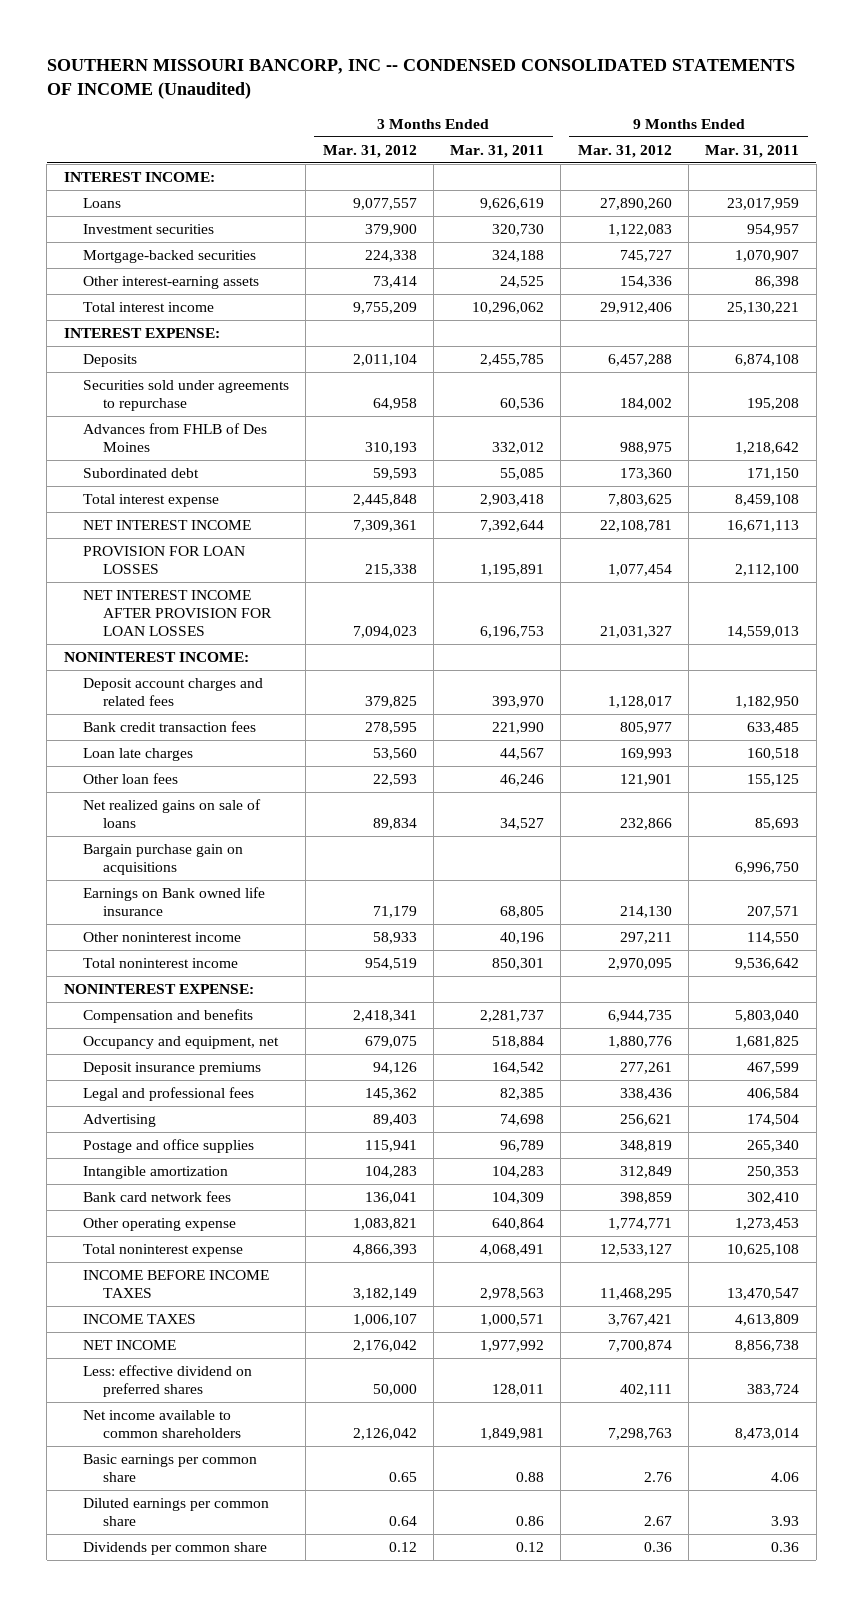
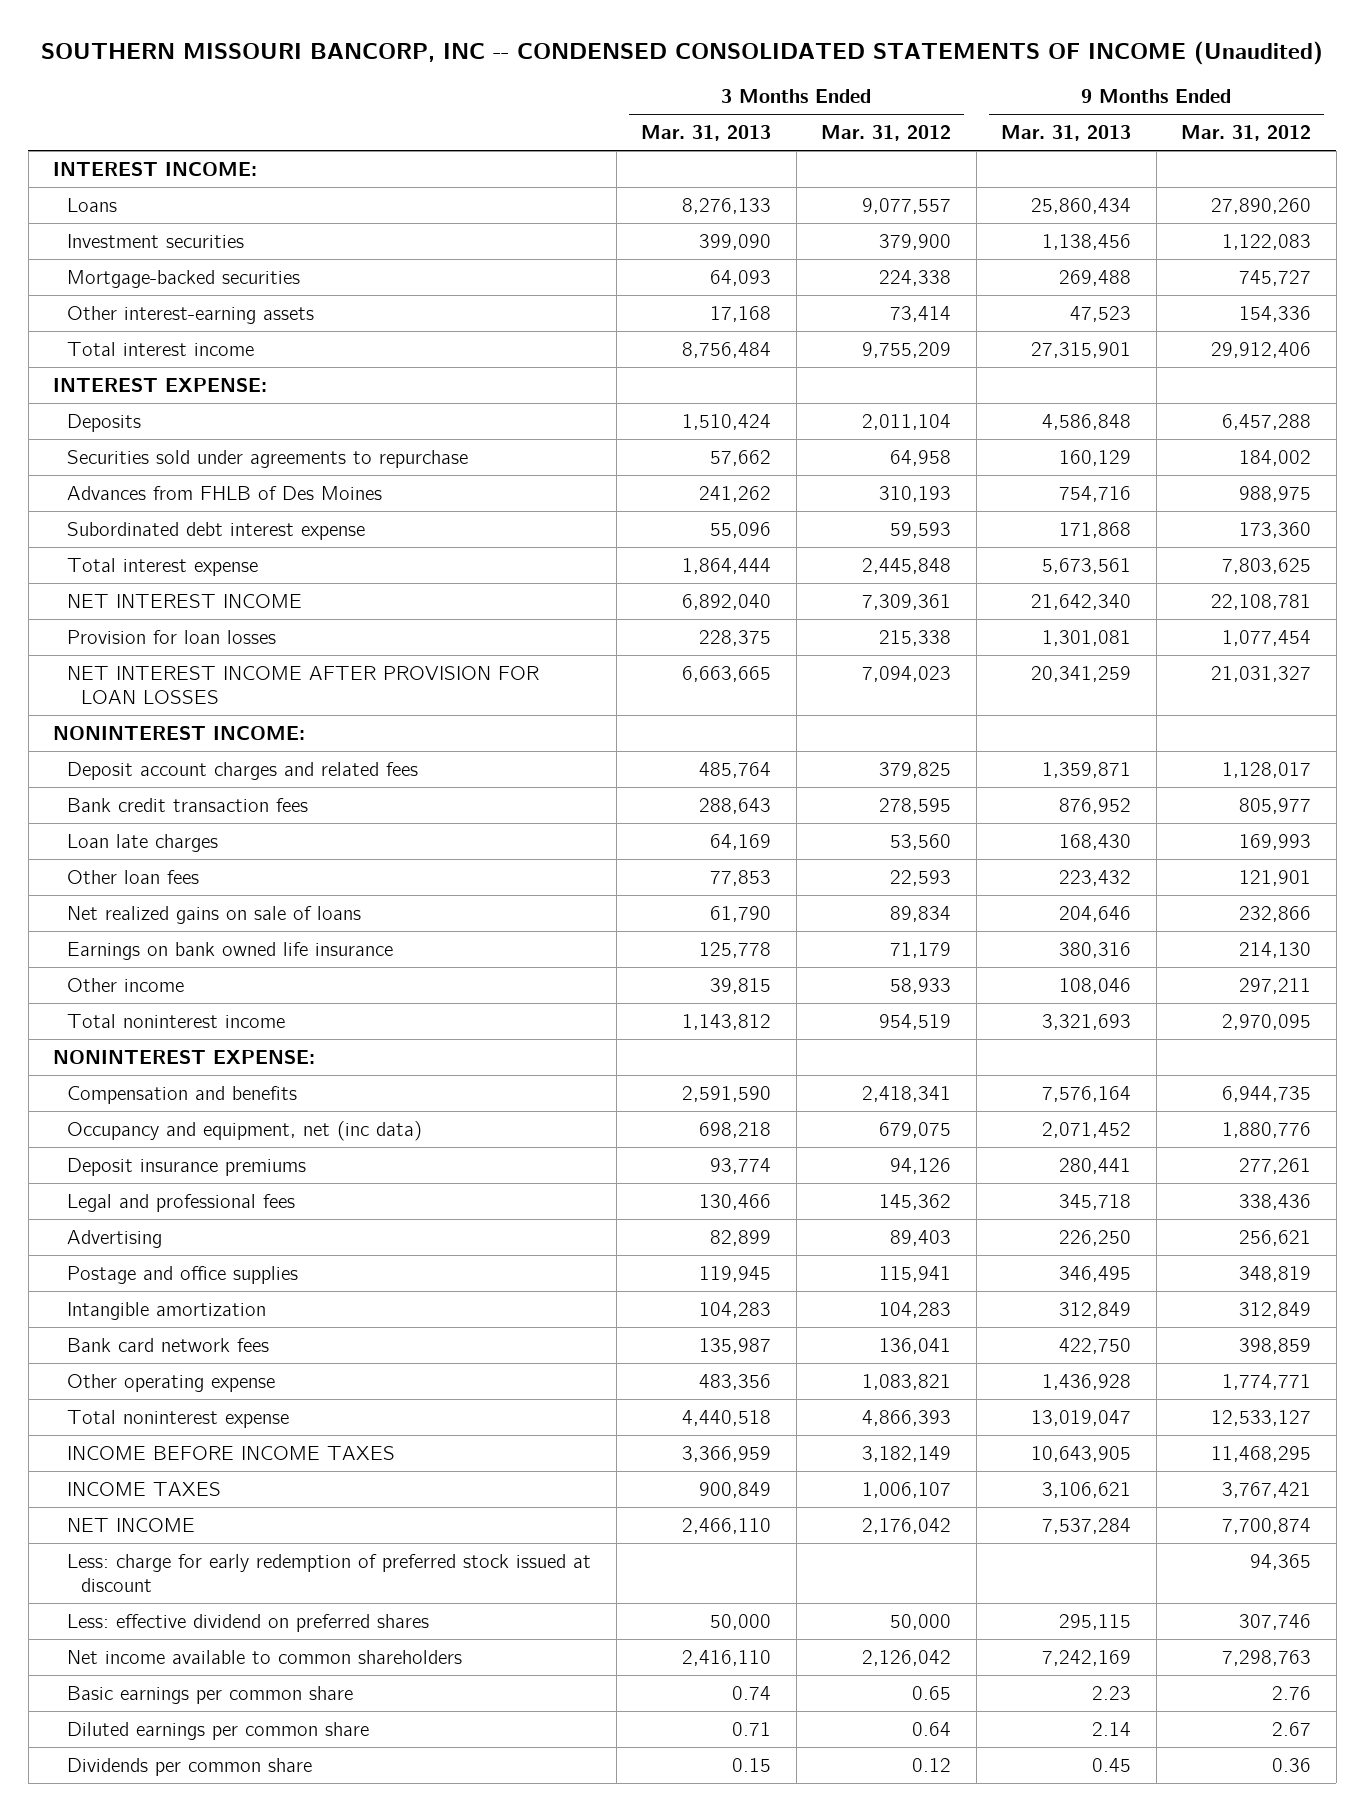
- | 3 Months Ended Mar. 31, 2012 | 3 Months Ended Mar. 31, 2011 | 9 Months Ended Mar. 31, 2012 | 9 Months Ended Mar. 31, 2011
+ | 3 Months Ended Mar. 31, 2013 | 3 Months Ended Mar. 31, 2012 | 9 Months Ended Mar. 31, 2013 | 9 Months Ended Mar. 31, 2012
- Subordinated debt | 59,593 | 55,085 | 173,360 | 171,150
+ Subordinated debt interest expense | 55,096 | 59,593 | 171,868 | 173,360
- PROVISION FOR LOAN LOSSES | 215,338 | 1,195,891 | 1,077,454 | 2,112,100
+ Provision for loan losses | 228,375 | 215,338 | 1,301,081 | 1,077,454
- Bargain purchase gain on acquisitions | | | | 6,996,750
- Earnings on Bank owned life insurance | 71,179 | 68,805 | 214,130 | 207,571
- Other noninterest income | 58,933 | 40,196 | 297,211 | 114,550
+ Earnings on bank owned life insurance | 125,778 | 71,179 | 380,316 | 214,130
+ Other income | 39,815 | 58,933 | 108,046 | 297,211
- Occupancy and equipment, net | 679,075 | 518,884 | 1,880,776 | 1,681,825
+ Occupancy and equipment, net (inc data) | 698,218 | 679,075 | 2,071,452 | 1,880,776
- Less: effective dividend on preferred shares | 50,000 | 128,011 | 402,111 | 383,724
+ Less: charge for early redemption of preferred stock issued at discount | | | | 94,365
+ Less: effective dividend on preferred shares | 50,000 | 50,000 | 295,115 | 307,746

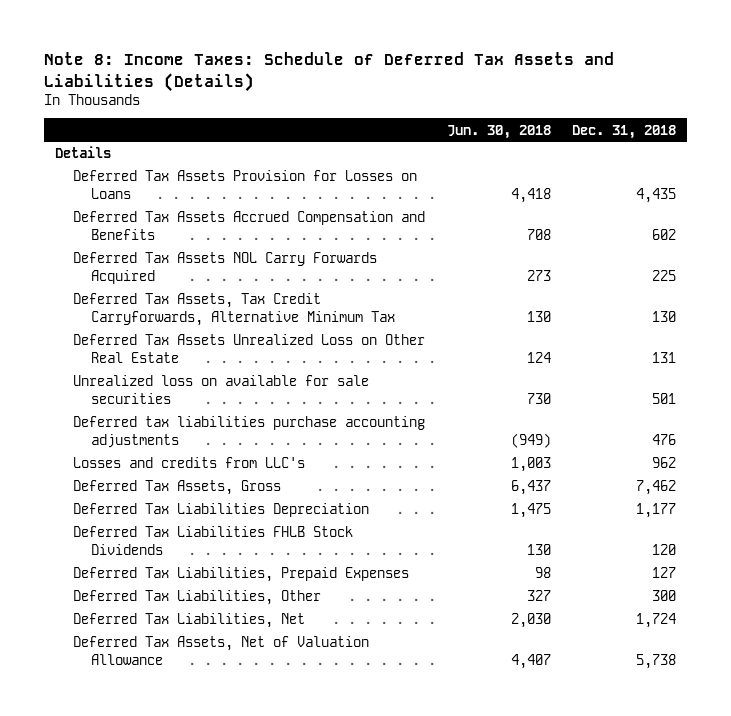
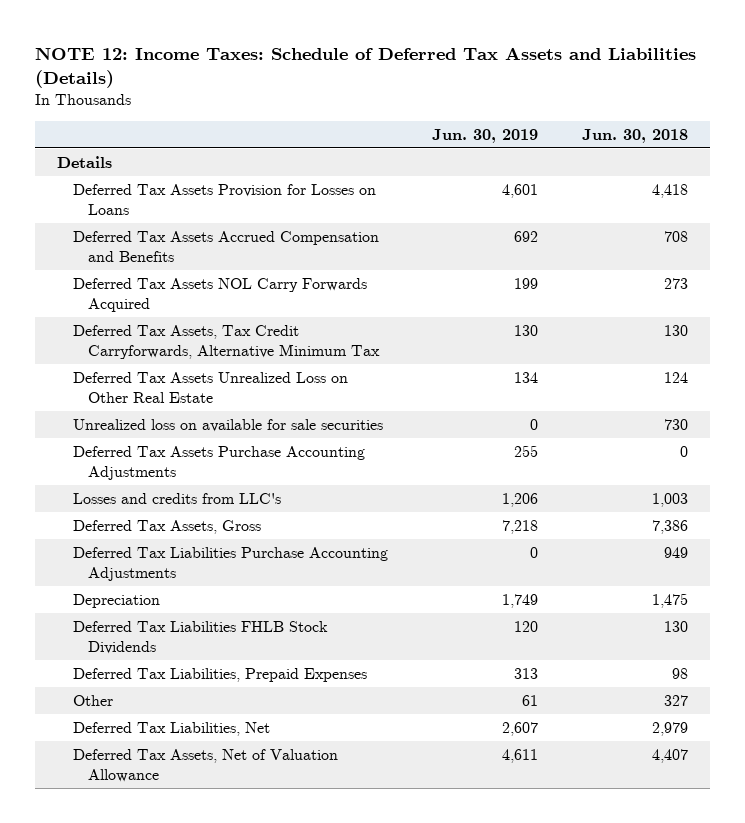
- Note 8: Income Taxes: Schedule of Deferred Tax Assets and Liabilities (Details)
+ NOTE 12: Income Taxes: Schedule of Deferred Tax Assets and Liabilities (Details)
- | Jun. 30, 2018 | Dec. 31, 2018
+ | Jun. 30, 2019 | Jun. 30, 2018
- Deferred tax liabilities purchase accounting adjustments | (949) | 476
+ Deferred Tax Assets Purchase Accounting Adjustments | 255 | 0
- Deferred Tax Assets, Gross | 6,437 | 7,462
- Deferred Tax Liabilities Depreciation | 1,475 | 1,177
+ Deferred Tax Assets, Gross | 7,218 | 7,386
+ Deferred Tax Liabilities Purchase Accounting Adjustments | 0 | 949
+ Depreciation | 1,749 | 1,475
- Deferred Tax Liabilities, Other | 327 | 300
- Deferred Tax Liabilities, Net | 2,030 | 1,724
+ Other | 61 | 327
+ Deferred Tax Liabilities, Net | 2,607 | 2,979

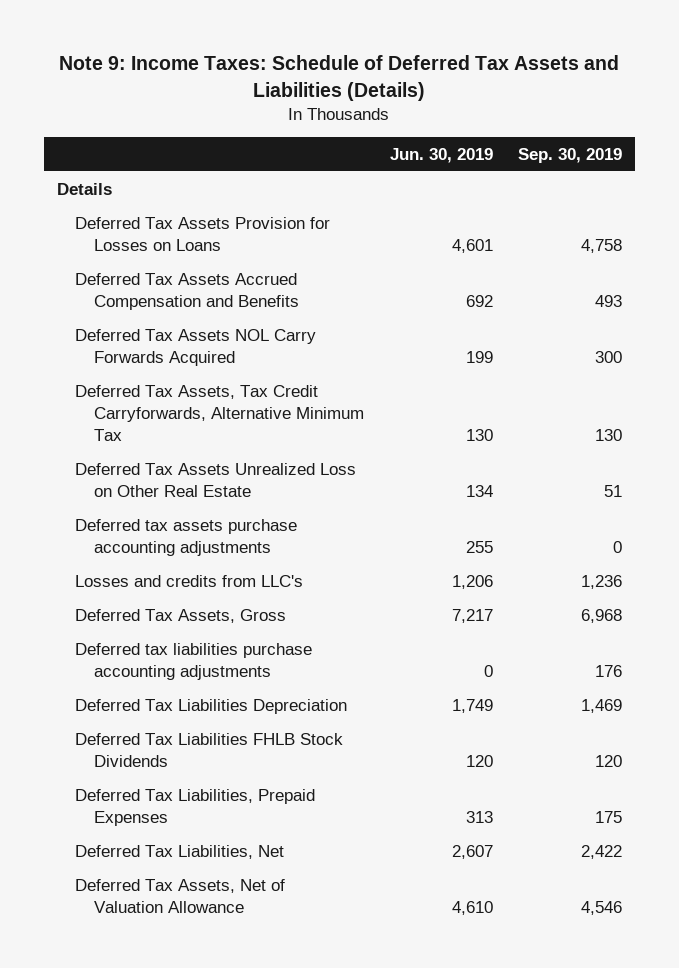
- NOTE 12: Income Taxes: Schedule of Deferred Tax Assets and Liabilities (Details)
+ Note 9: Income Taxes: Schedule of Deferred Tax Assets and Liabilities (Details)
- | Jun. 30, 2019 | Jun. 30, 2018
+ | Jun. 30, 2019 | Sep. 30, 2019
- Unrealized loss on available for sale securities | 0 | 730
- Deferred Tax Assets Purchase Accounting Adjustments | 255 | 0
+ Deferred tax assets purchase accounting adjustments | 255 | 0
- Deferred Tax Assets, Gross | 7,218 | 7,386
- Deferred Tax Liabilities Purchase Accounting Adjustments | 0 | 949
- Depreciation | 1,749 | 1,475
+ Deferred Tax Assets, Gross | 7,217 | 6,968
+ Deferred tax liabilities purchase accounting adjustments | 0 | 176
+ Deferred Tax Liabilities Depreciation | 1,749 | 1,469
- Other | 61 | 327
- Deferred Tax Assets, Net of Valuation Allowance | 4,611 | 4,407
+ Deferred Tax Assets, Net of Valuation Allowance | 4,610 | 4,546

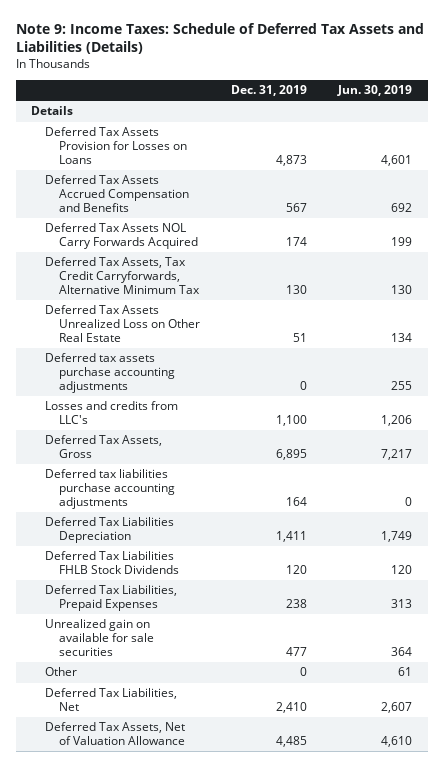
- | Jun. 30, 2019 | Sep. 30, 2019
+ | Dec. 31, 2019 | Jun. 30, 2019
+ Unrealized gain on available for sale securities | 477 | 364
+ Other | 0 | 61

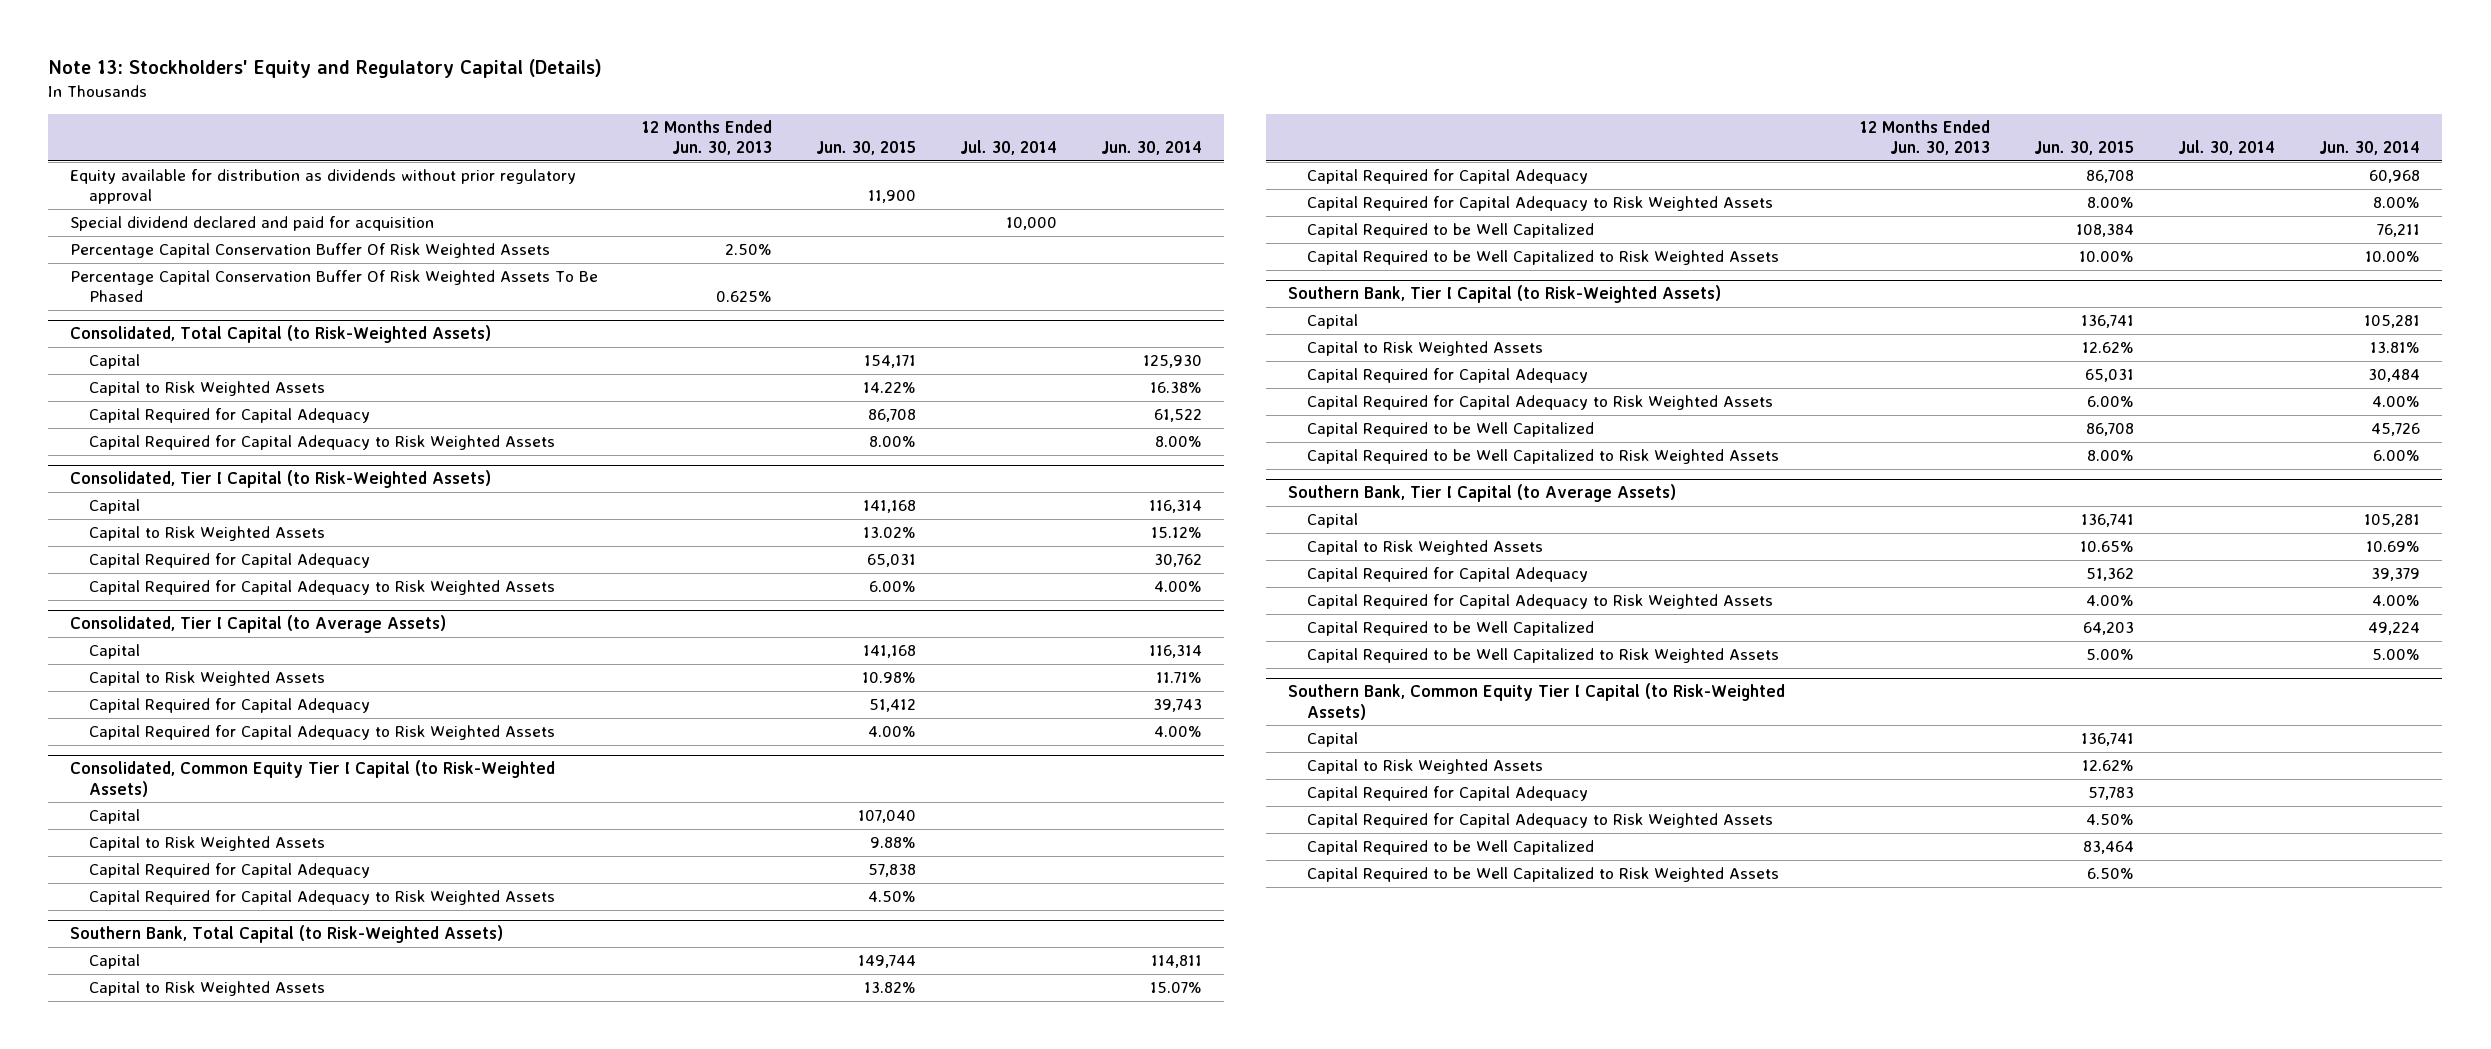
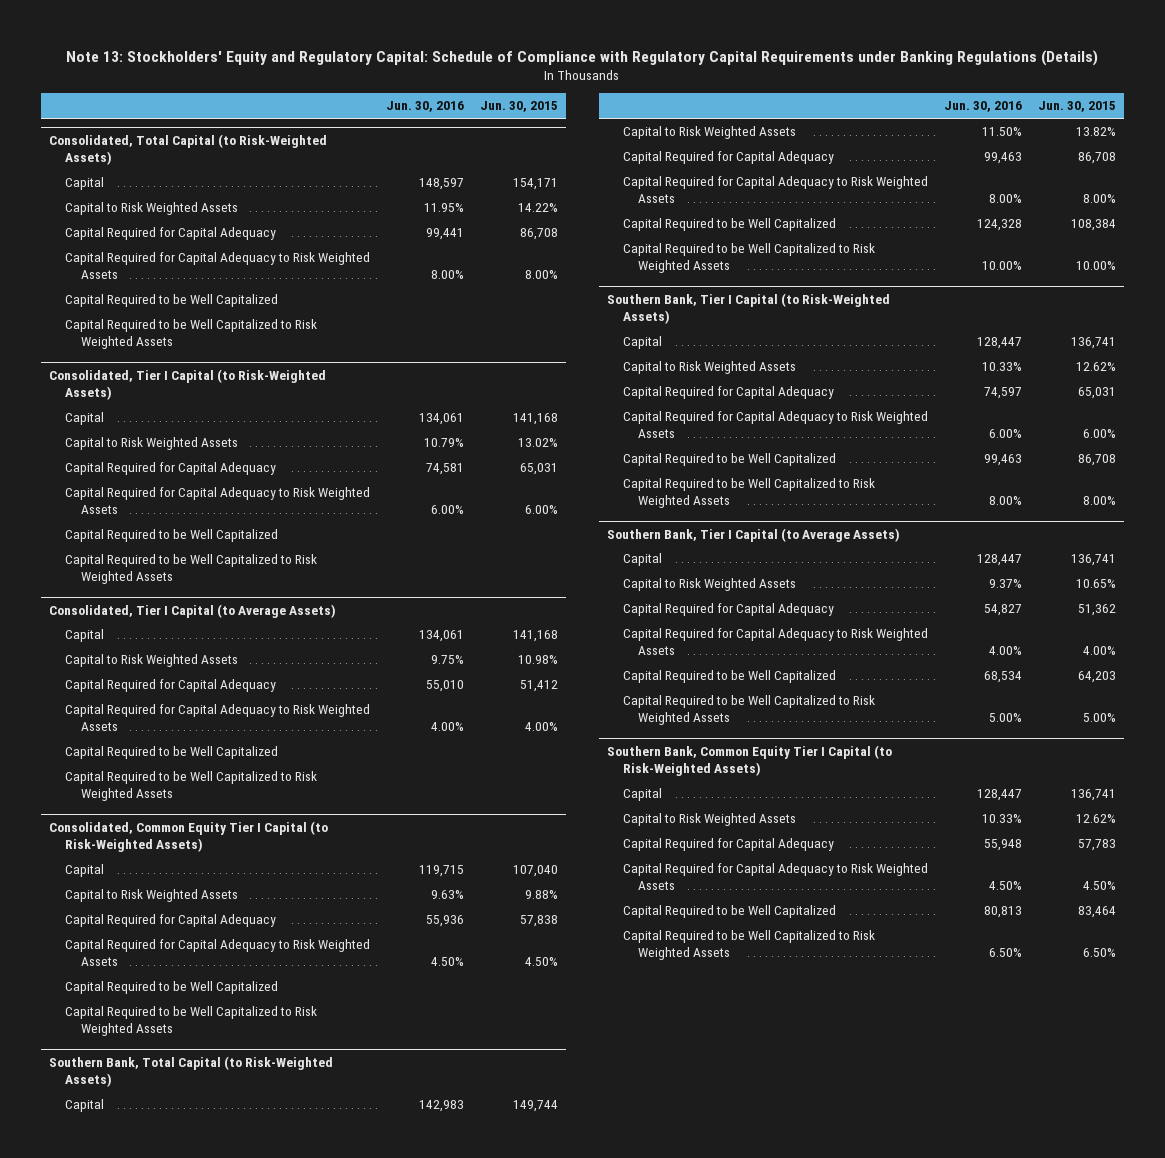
- Note 13: Stockholders' Equity and Regulatory Capital (Details)
+ Note 13: Stockholders' Equity and Regulatory Capital: Schedule of Compliance with Regulatory Capital Requirements under Banking Regulations (Details)
- | 12 Months Ended Jun. 30, 2013 | Jun. 30, 2015 | Jul. 30, 2014 | Jun. 30, 2014
+ | Jun. 30, 2016 | Jun. 30, 2015
- Equity available for distribution as dividends without prior regulatory approval | | 11,900 | |
- Special dividend declared and paid for acquisition | | | 10,000 |
- Percentage Capital Conservation Buffer Of Risk Weighted Assets | 2.50% | | |
- Percentage Capital Conservation Buffer Of Risk Weighted Assets To Be Phased | 0.625% | | |
@ Consolidated, Total Capital (to Risk-Weighted Assets)
+ Capital Required to be Well Capitalized
+ Capital Required to be Well Capitalized to Risk Weighted Assets
@ Consolidated, Tier I Capital (to Risk-Weighted Assets)
+ Capital Required to be Well Capitalized
+ Capital Required to be Well Capitalized to Risk Weighted Assets
@ Consolidated, Tier I Capital (to Average Assets)
+ Capital Required to be Well Capitalized
+ Capital Required to be Well Capitalized to Risk Weighted Assets
@ Consolidated, Common Equity Tier I Capital (to Risk-Weighted Assets)
+ Capital Required to be Well Capitalized
+ Capital Required to be Well Capitalized to Risk Weighted Assets

